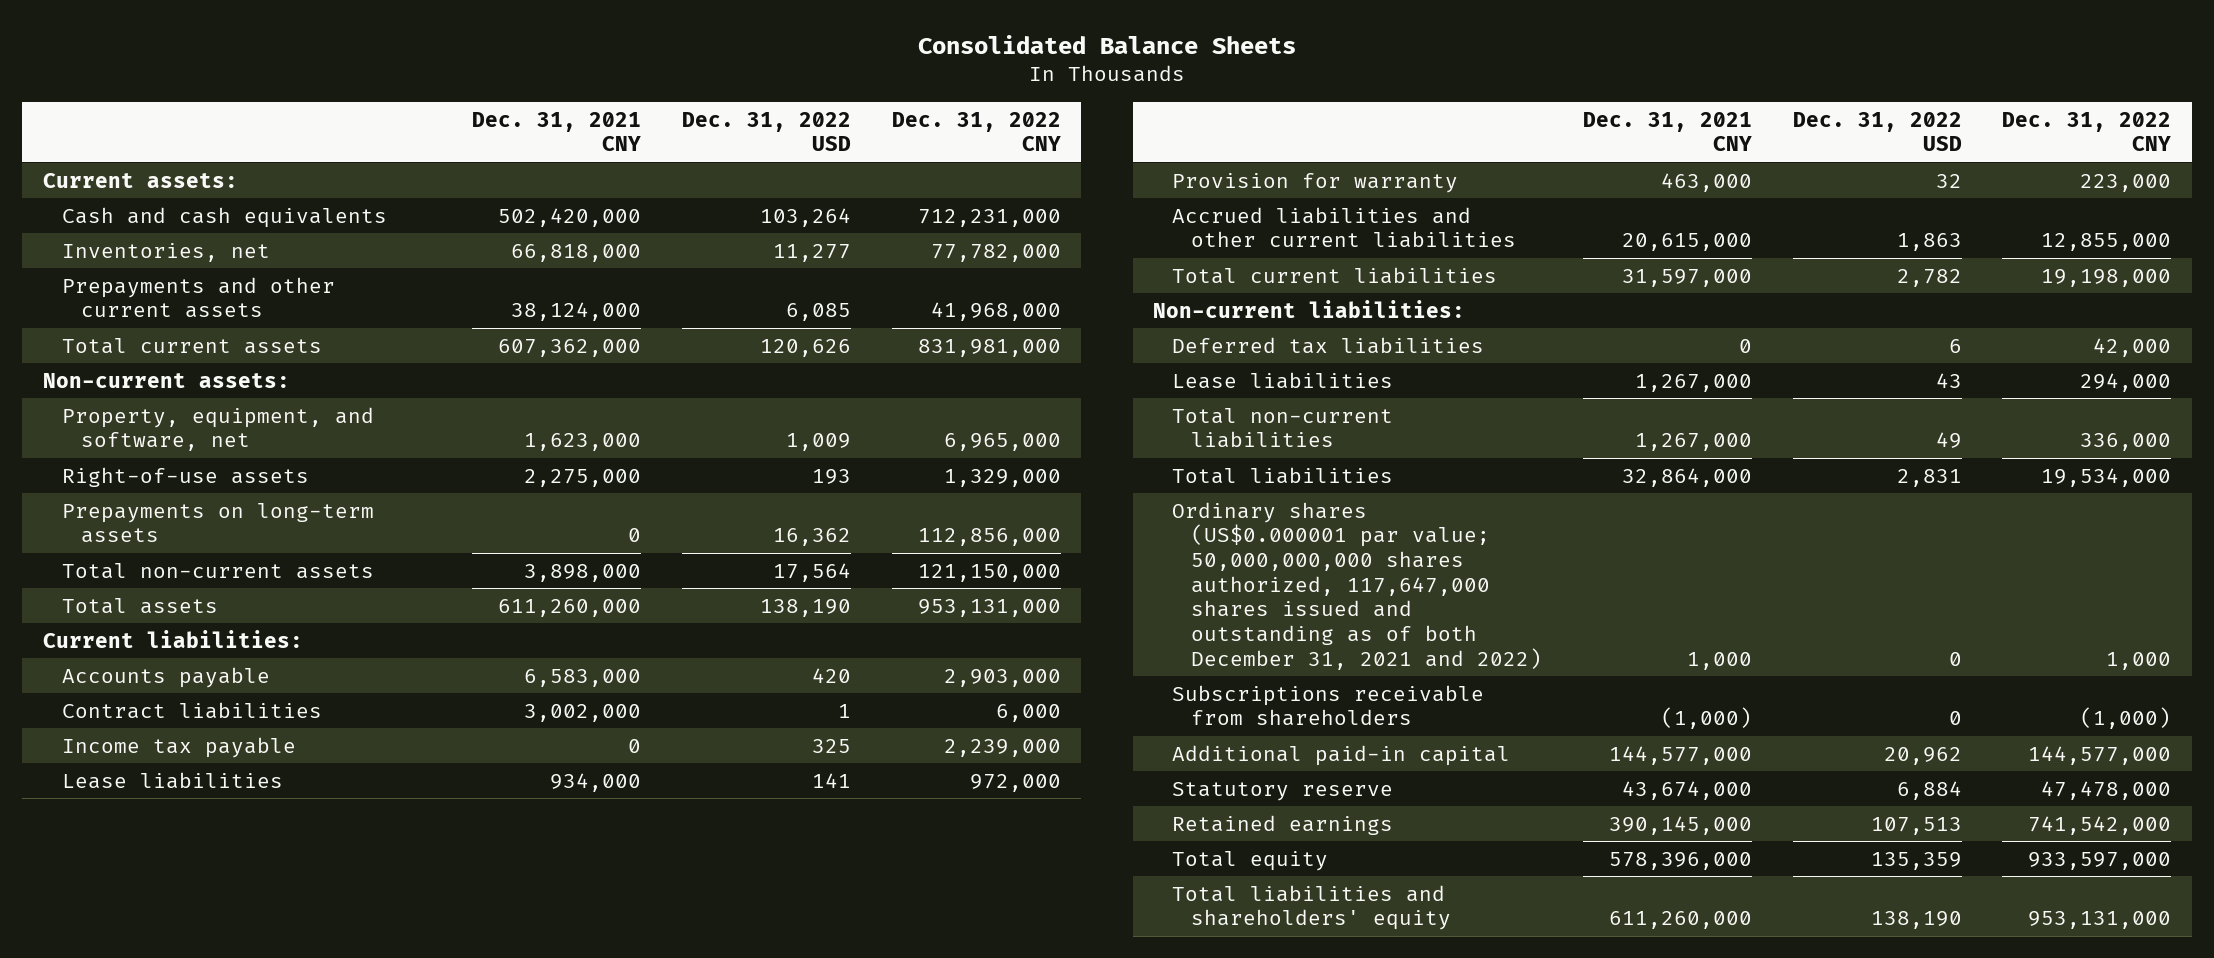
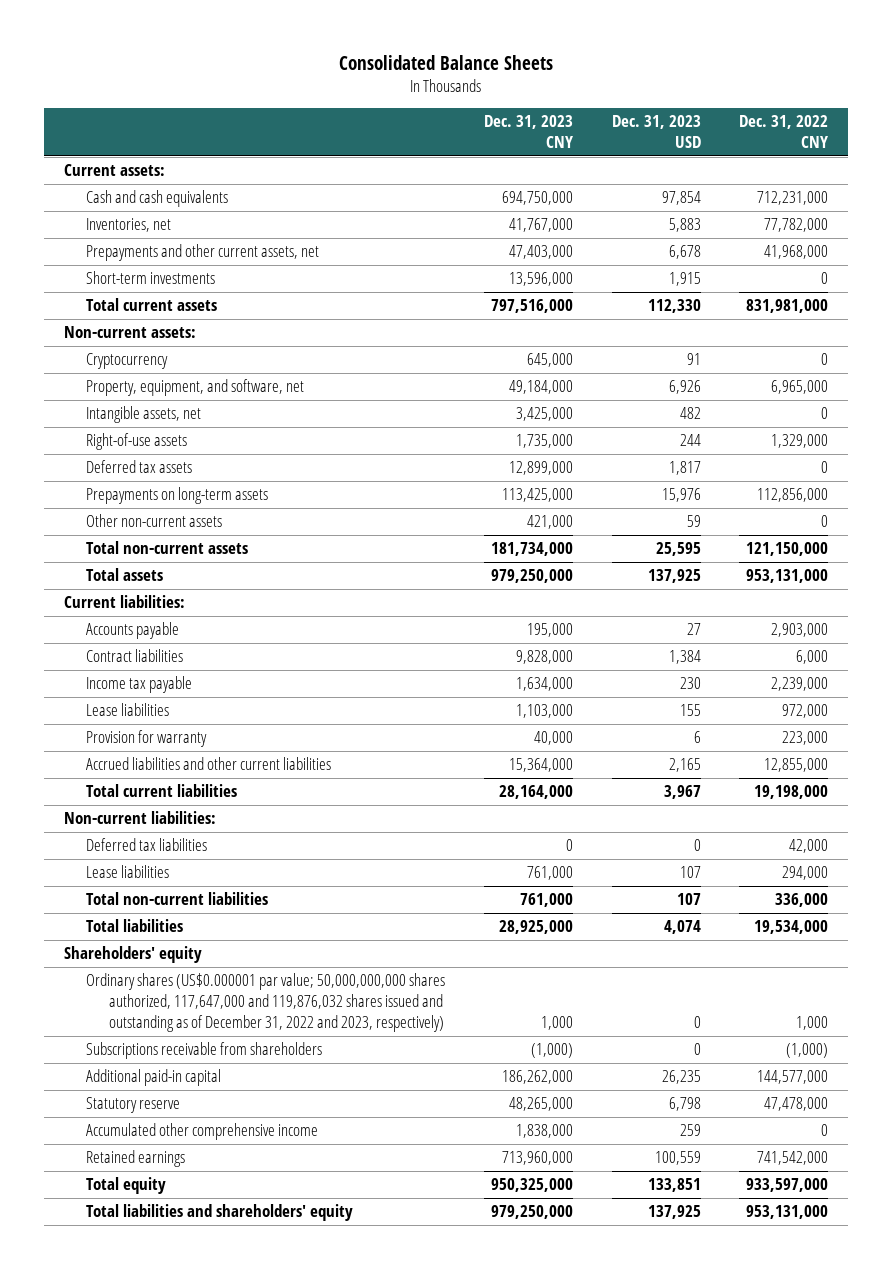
- | Dec. 31, 2021 CNY | Dec. 31, 2022 USD | Dec. 31, 2022 CNY
+ | Dec. 31, 2023 CNY | Dec. 31, 2023 USD | Dec. 31, 2022 CNY
- Prepayments and other current assets | 38,124,000 | 6,085 | 41,968,000
+ Prepayments and other current assets, net | 47,403,000 | 6,678 | 41,968,000
+ Short-term investments | 13,596,000 | 1,915 | 0
+ Cryptocurrency | 645,000 | 91 | 0
+ Intangible assets, net | 3,425,000 | 482 | 0
+ Deferred tax assets | 12,899,000 | 1,817 | 0
+ Other non-current assets | 421,000 | 59 | 0
- Ordinary shares (US$0.000001 par value; 50,000,000,000 shares authorized, 117,647,000 shares issued and outstanding as of both December 31, 2021 and 2022) | 1,000 | 0 | 1,000
+ Shareholders' equity
+ Ordinary shares (US$0.000001 par value; 50,000,000,000 shares authorized, 117,647,000 and 119,876,032 shares issued and outstanding as of December 31, 2022 and 2023, respectively) | 1,000 | 0 | 1,000
+ Accumulated other comprehensive income | 1,838,000 | 259 | 0

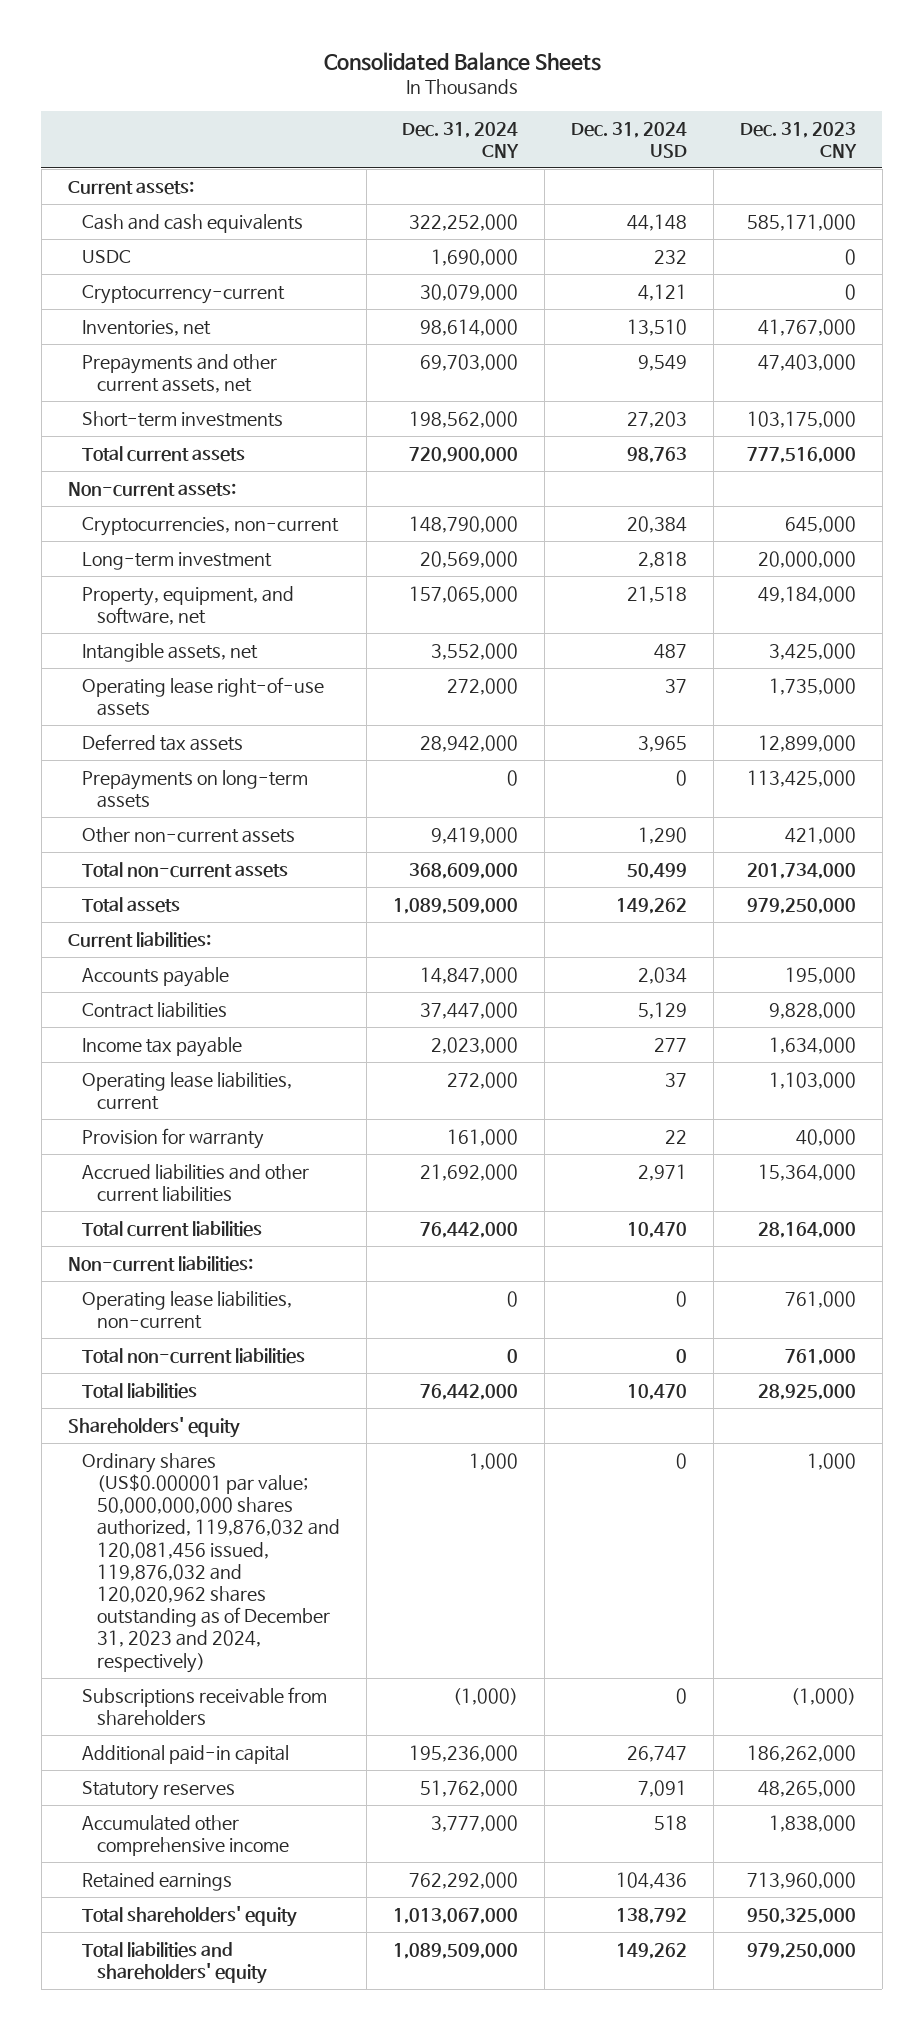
- | Dec. 31, 2023 CNY | Dec. 31, 2023 USD | Dec. 31, 2022 CNY
+ | Dec. 31, 2024 CNY | Dec. 31, 2024 USD | Dec. 31, 2023 CNY
- Cash and cash equivalents | 694,750,000 | 97,854 | 712,231,000
+ Cash and cash equivalents | 322,252,000 | 44,148 | 585,171,000
+ USDC | 1,690,000 | 232 | 0
+ Cryptocurrency-current | 30,079,000 | 4,121 | 0
- Short-term investments | 13,596,000 | 1,915 | 0
- Total current assets | 797,516,000 | 112,330 | 831,981,000
+ Short-term investments | 198,562,000 | 27,203 | 103,175,000
+ Total current assets | 720,900,000 | 98,763 | 777,516,000
- Cryptocurrency | 645,000 | 91 | 0
+ Cryptocurrencies, non-current | 148,790,000 | 20,384 | 645,000
+ Long-term investment | 20,569,000 | 2,818 | 20,000,000
- Right-of-use assets | 1,735,000 | 244 | 1,329,000
+ Operating lease right-of-use assets | 272,000 | 37 | 1,735,000
- Total non-current assets | 181,734,000 | 25,595 | 121,150,000
+ Total non-current assets | 368,609,000 | 50,499 | 201,734,000
- Lease liabilities | 1,103,000 | 155 | 972,000
+ Operating lease liabilities, current | 272,000 | 37 | 1,103,000
- Deferred tax liabilities | 0 | 0 | 42,000
- Lease liabilities | 761,000 | 107 | 294,000
+ Operating lease liabilities, non-current | 0 | 0 | 761,000
- Ordinary shares (US$0.000001 par value; 50,000,000,000 shares authorized, 117,647,000 and 119,876,032 shares issued and outstanding as of December 31, 2022 and 2023, respectively) | 1,000 | 0 | 1,000
+ Ordinary shares (US$0.000001 par value; 50,000,000,000 shares authorized, 119,876,032 and 120,081,456 issued, 119,876,032 and 120,020,962 shares outstanding as of December 31, 2023 and 2024, respectively) | 1,000 | 0 | 1,000
- Statutory reserve | 48,265,000 | 6,798 | 47,478,000
+ Statutory reserves | 51,762,000 | 7,091 | 48,265,000
- Total equity | 950,325,000 | 133,851 | 933,597,000
+ Total shareholders' equity | 1,013,067,000 | 138,792 | 950,325,000

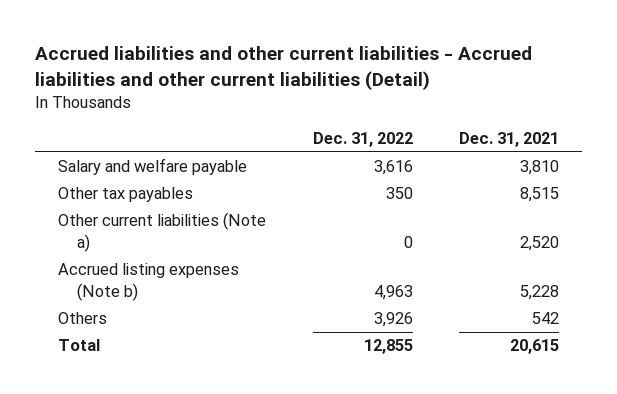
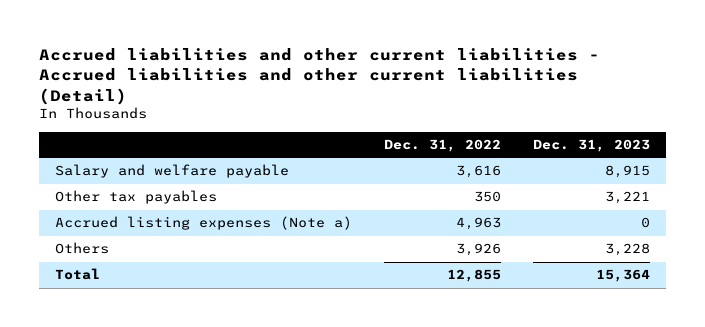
- | Dec. 31, 2022 | Dec. 31, 2021
+ | Dec. 31, 2022 | Dec. 31, 2023
- Other current liabilities (Note a) | 0 | 2,520
- Accrued listing expenses (Note b) | 4,963 | 5,228
+ Accrued listing expenses (Note a) | 4,963 | 0

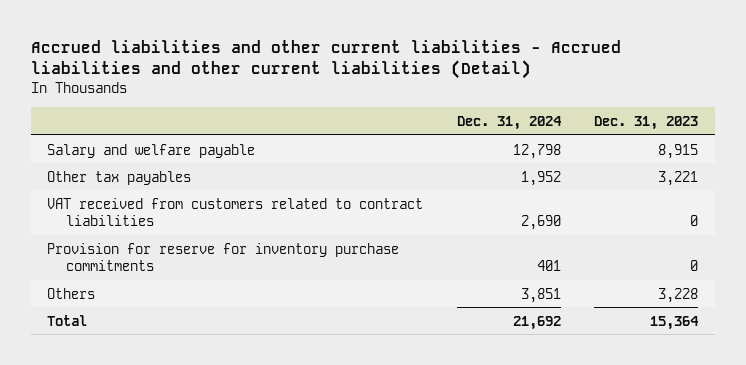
- | Dec. 31, 2022 | Dec. 31, 2023
+ | Dec. 31, 2024 | Dec. 31, 2023
- Accrued listing expenses (Note a) | 4,963 | 0
+ VAT received from customers related to contract liabilities | 2,690 | 0
+ Provision for reserve for inventory purchase commitments | 401 | 0

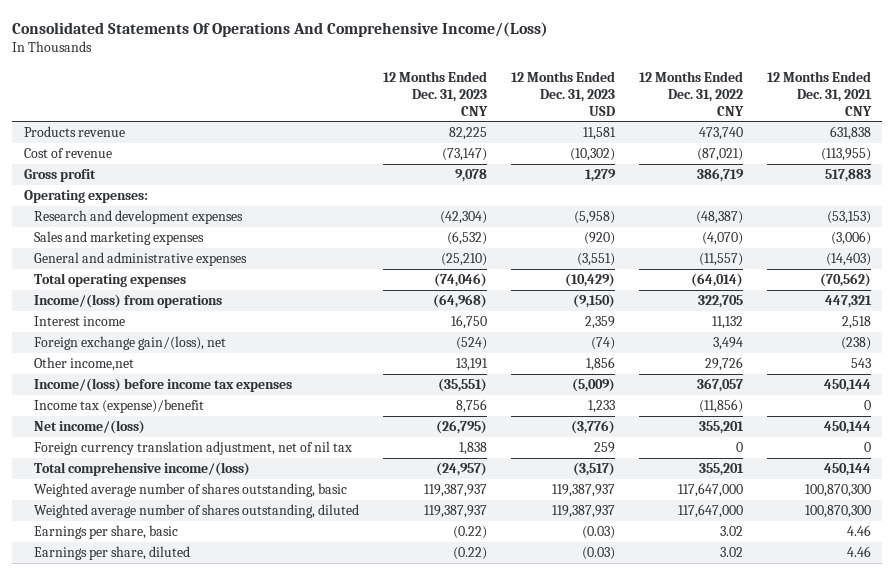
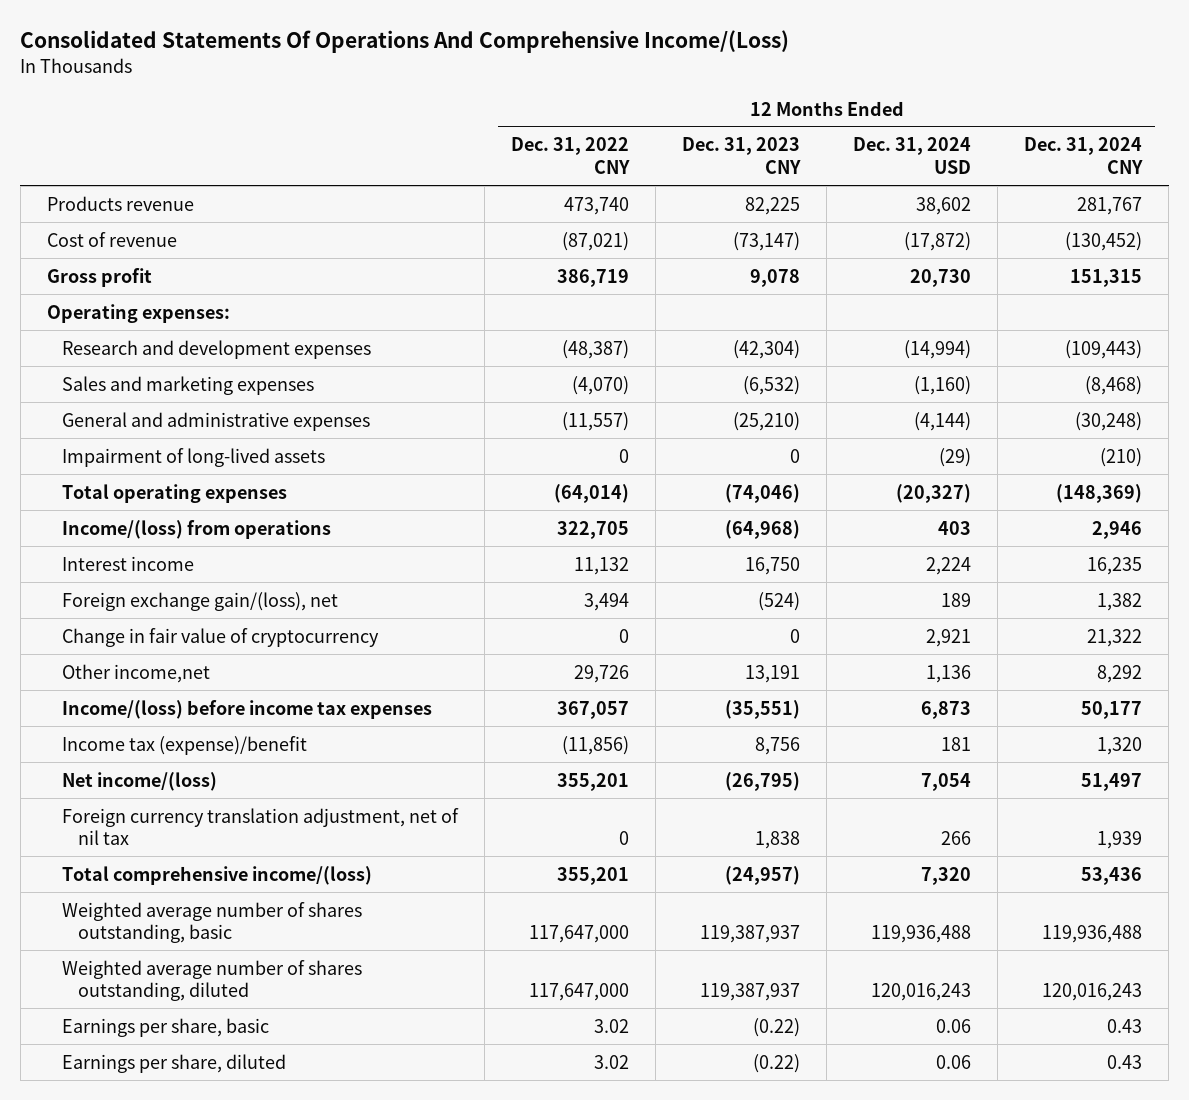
- | 12 Months Ended Dec. 31, 2023 CNY | 12 Months Ended Dec. 31, 2023 USD | 12 Months Ended Dec. 31, 2022 CNY | 12 Months Ended Dec. 31, 2021 CNY
+ | 12 Months Ended Dec. 31, 2022 CNY | 12 Months Ended Dec. 31, 2023 CNY | 12 Months Ended Dec. 31, 2024 USD | 12 Months Ended Dec. 31, 2024 CNY
+ Impairment of long-lived assets | 0 | 0 | (29) | (210)
+ Change in fair value of cryptocurrency | 0 | 0 | 2,921 | 21,322

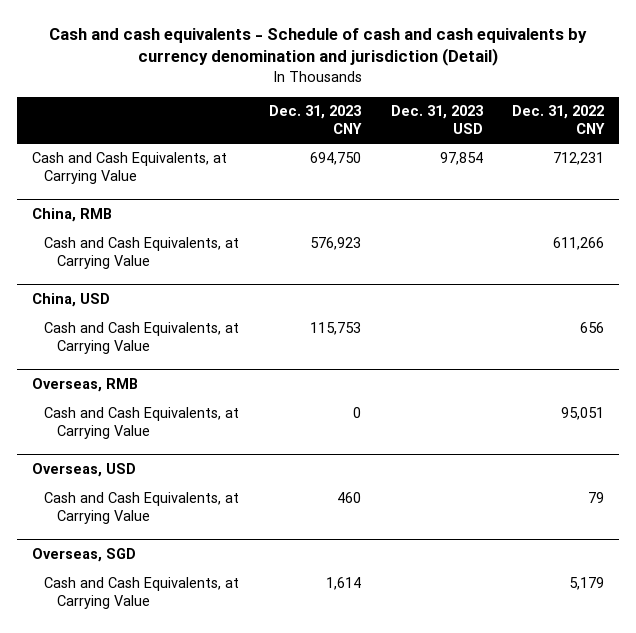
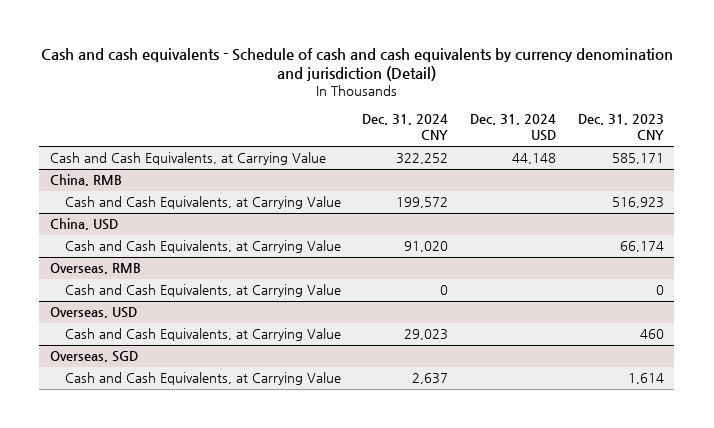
- | Dec. 31, 2023 CNY | Dec. 31, 2023 USD | Dec. 31, 2022 CNY
+ | Dec. 31, 2024 CNY | Dec. 31, 2024 USD | Dec. 31, 2023 CNY
- Cash and Cash Equivalents, at Carrying Value | 694,750 | 97,854 | 712,231
+ Cash and Cash Equivalents, at Carrying Value | 322,252 | 44,148 | 585,171
@ China, RMB
- Cash and Cash Equivalents, at Carrying Value | 576,923 | | 611,266
+ Cash and Cash Equivalents, at Carrying Value | 199,572 | | 516,923
@ China, USD
- Cash and Cash Equivalents, at Carrying Value | 115,753 | | 656
+ Cash and Cash Equivalents, at Carrying Value | 91,020 | | 66,174

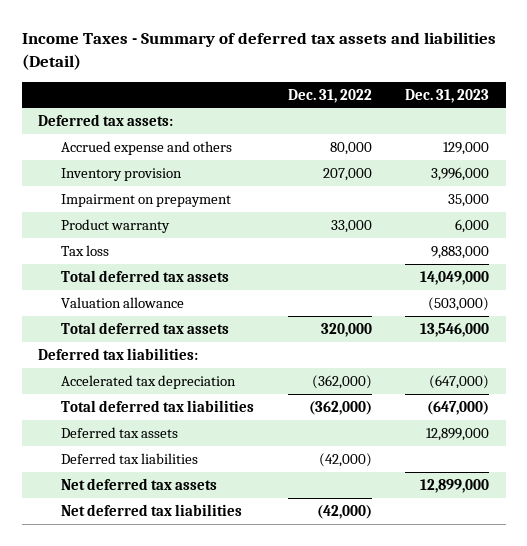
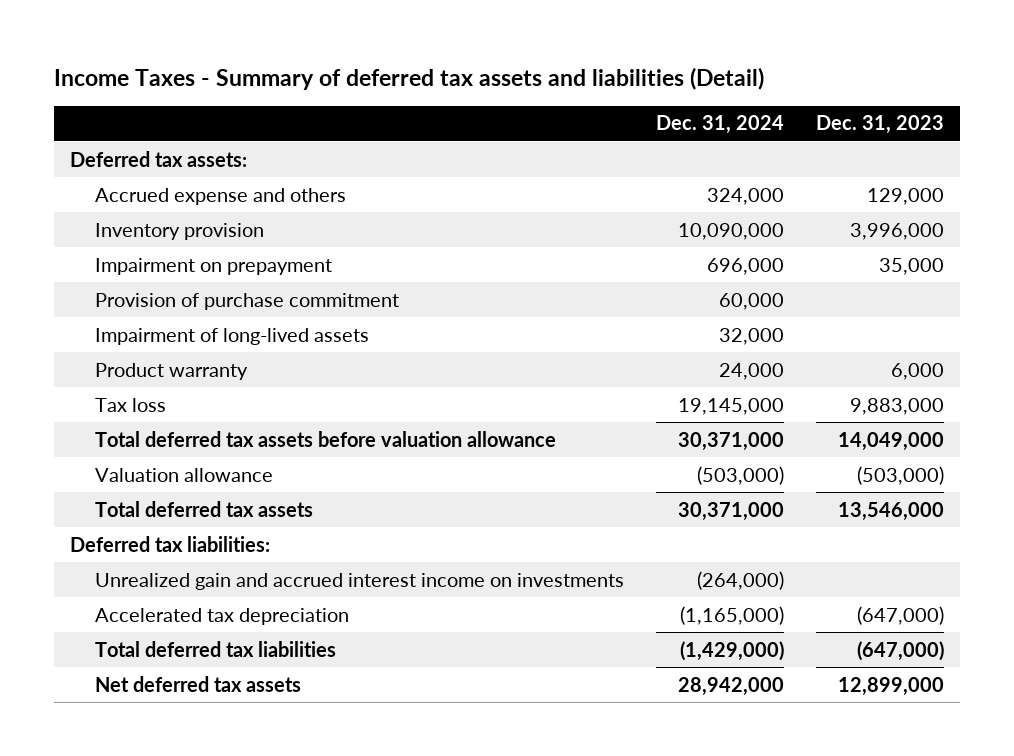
- | Dec. 31, 2022 | Dec. 31, 2023
+ | Dec. 31, 2024 | Dec. 31, 2023
+ Provision of purchase commitment | 60,000 |
+ Impairment of long-lived assets | 32,000 |
- Total deferred tax assets | | 14,049,000
+ Total deferred tax assets before valuation allowance | 30,371,000 | 14,049,000
+ Unrealized gain and accrued interest income on investments | (264,000) |
- Deferred tax assets | | 12,899,000
- Deferred tax liabilities | (42,000) |
- Net deferred tax liabilities | (42,000) |

